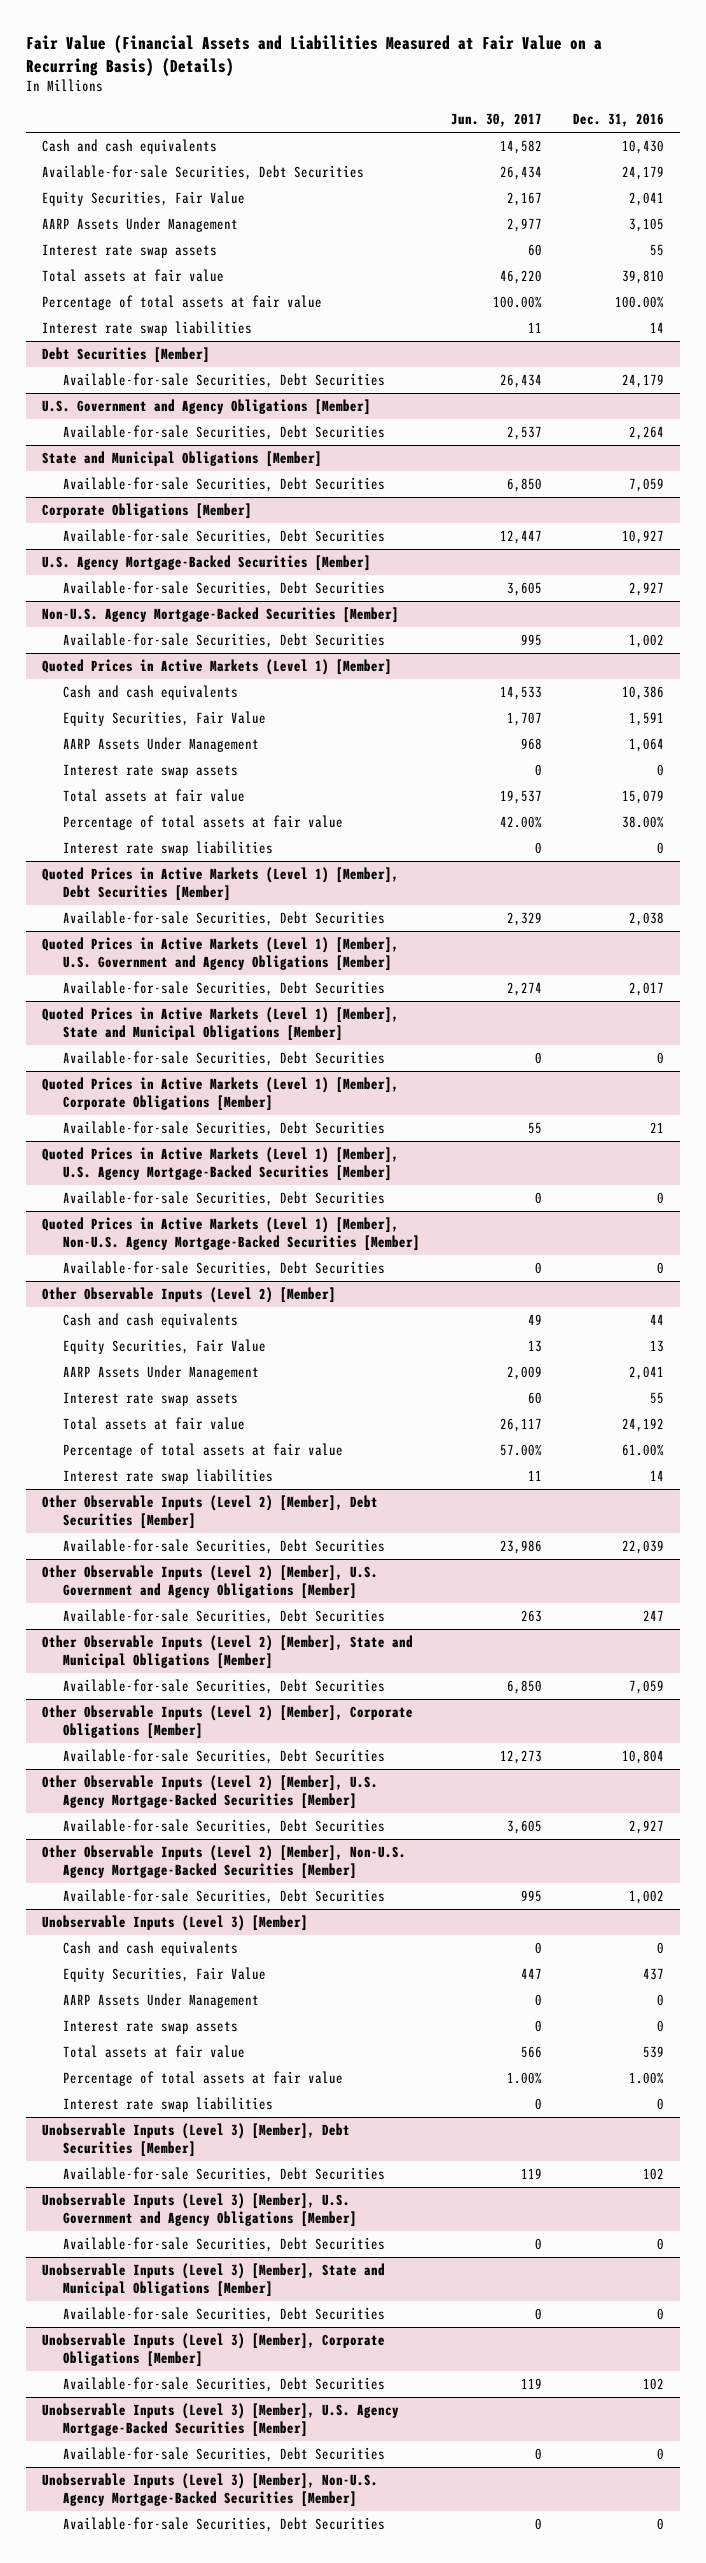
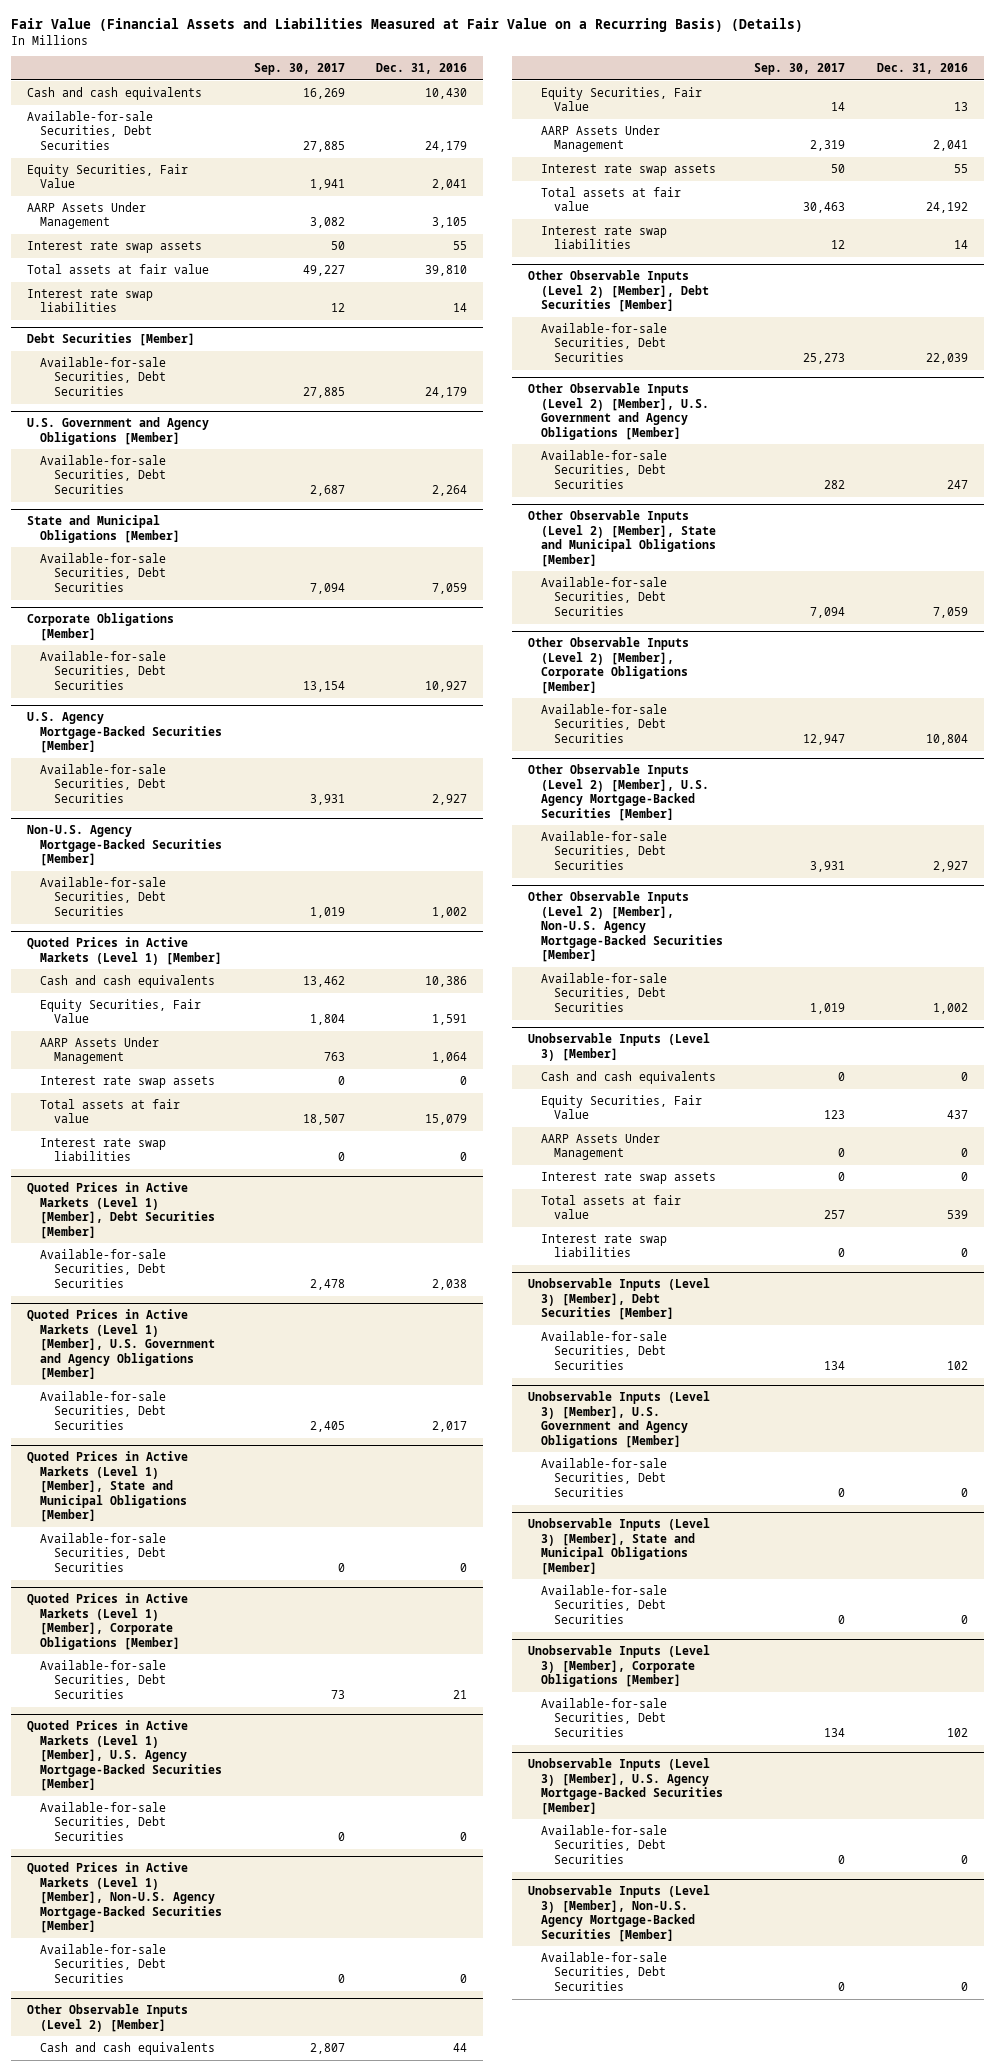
- | Jun. 30, 2017 | Dec. 31, 2016
+ | Sep. 30, 2017 | Dec. 31, 2016
- Percentage of total assets at fair value | 100.00% | 100.00%
@ Quoted Prices in Active Markets (Level 1) [Member]
- Percentage of total assets at fair value | 42.00% | 38.00%
@ Other Observable Inputs (Level 2) [Member]
- Percentage of total assets at fair value | 57.00% | 61.00%
@ Unobservable Inputs (Level 3) [Member]
- Percentage of total assets at fair value | 1.00% | 1.00%

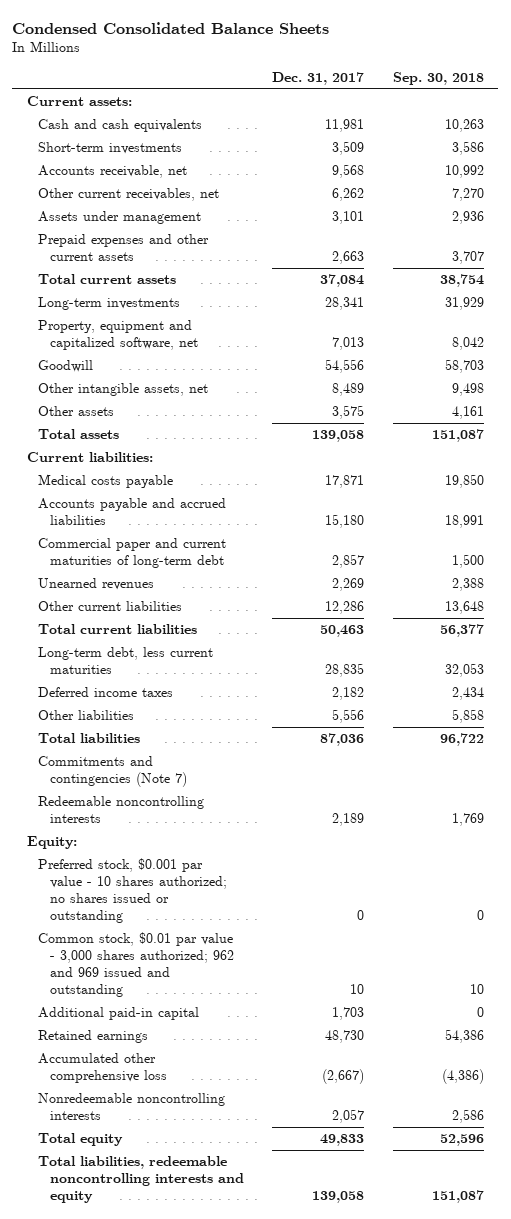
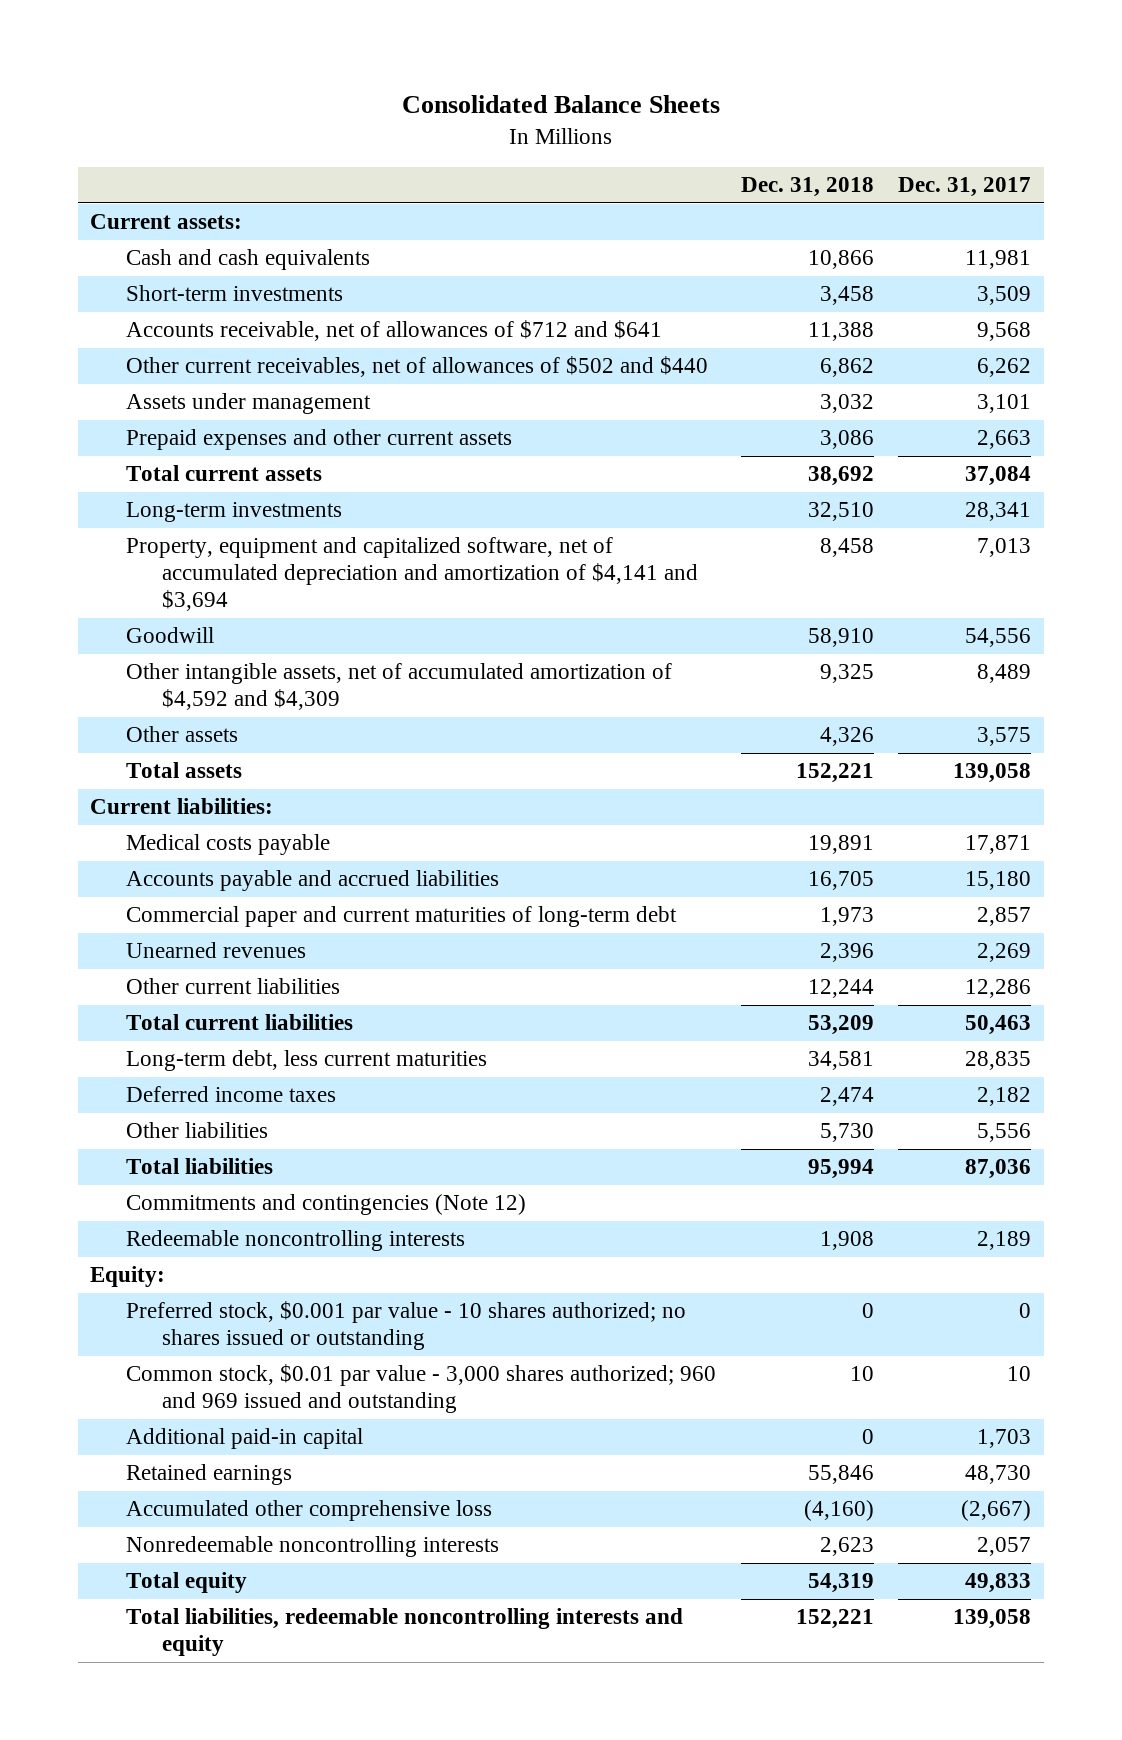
- Condensed Consolidated Balance Sheets
+ Consolidated Balance Sheets
- | Dec. 31, 2017 | Sep. 30, 2018
+ | Dec. 31, 2018 | Dec. 31, 2017
- Accounts receivable, net | 9,568 | 10,992
- Other current receivables, net | 6,262 | 7,270
+ Accounts receivable, net of allowances of $712 and $641 | 11,388 | 9,568
+ Other current receivables, net of allowances of $502 and $440 | 6,862 | 6,262
- Property, equipment and capitalized software, net | 7,013 | 8,042
+ Property, equipment and capitalized software, net of accumulated depreciation and amortization of $4,141 and $3,694 | 8,458 | 7,013
- Other intangible assets, net | 8,489 | 9,498
+ Other intangible assets, net of accumulated amortization of $4,592 and $4,309 | 9,325 | 8,489
- Commitments and contingencies (Note 7)
+ Commitments and contingencies (Note 12)
- Common stock, $0.01 par value - 3,000 shares authorized; 962 and 969 issued and outstanding | 10 | 10
+ Common stock, $0.01 par value - 3,000 shares authorized; 960 and 969 issued and outstanding | 10 | 10

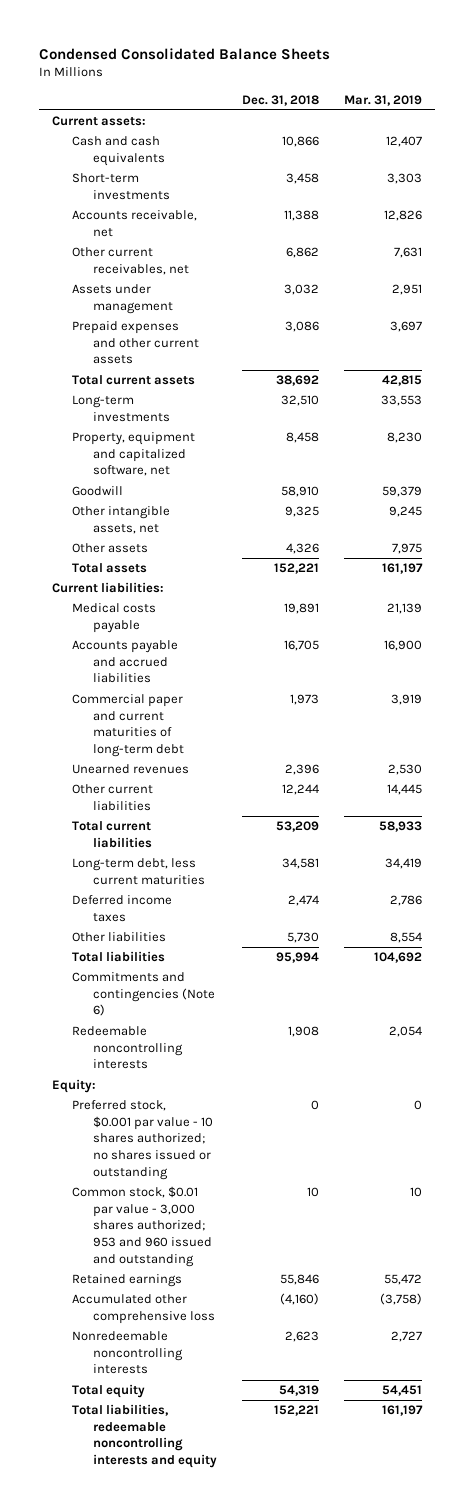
- Consolidated Balance Sheets
+ Condensed Consolidated Balance Sheets
- | Dec. 31, 2018 | Dec. 31, 2017
+ | Dec. 31, 2018 | Mar. 31, 2019
- Accounts receivable, net of allowances of $712 and $641 | 11,388 | 9,568
- Other current receivables, net of allowances of $502 and $440 | 6,862 | 6,262
+ Accounts receivable, net | 11,388 | 12,826
+ Other current receivables, net | 6,862 | 7,631
- Property, equipment and capitalized software, net of accumulated depreciation and amortization of $4,141 and $3,694 | 8,458 | 7,013
+ Property, equipment and capitalized software, net | 8,458 | 8,230
- Other intangible assets, net of accumulated amortization of $4,592 and $4,309 | 9,325 | 8,489
+ Other intangible assets, net | 9,325 | 9,245
- Commitments and contingencies (Note 12)
+ Commitments and contingencies (Note 6)
- Common stock, $0.01 par value - 3,000 shares authorized; 960 and 969 issued and outstanding | 10 | 10
- Additional paid-in capital | 0 | 1,703
+ Common stock, $0.01 par value - 3,000 shares authorized; 953 and 960 issued and outstanding | 10 | 10

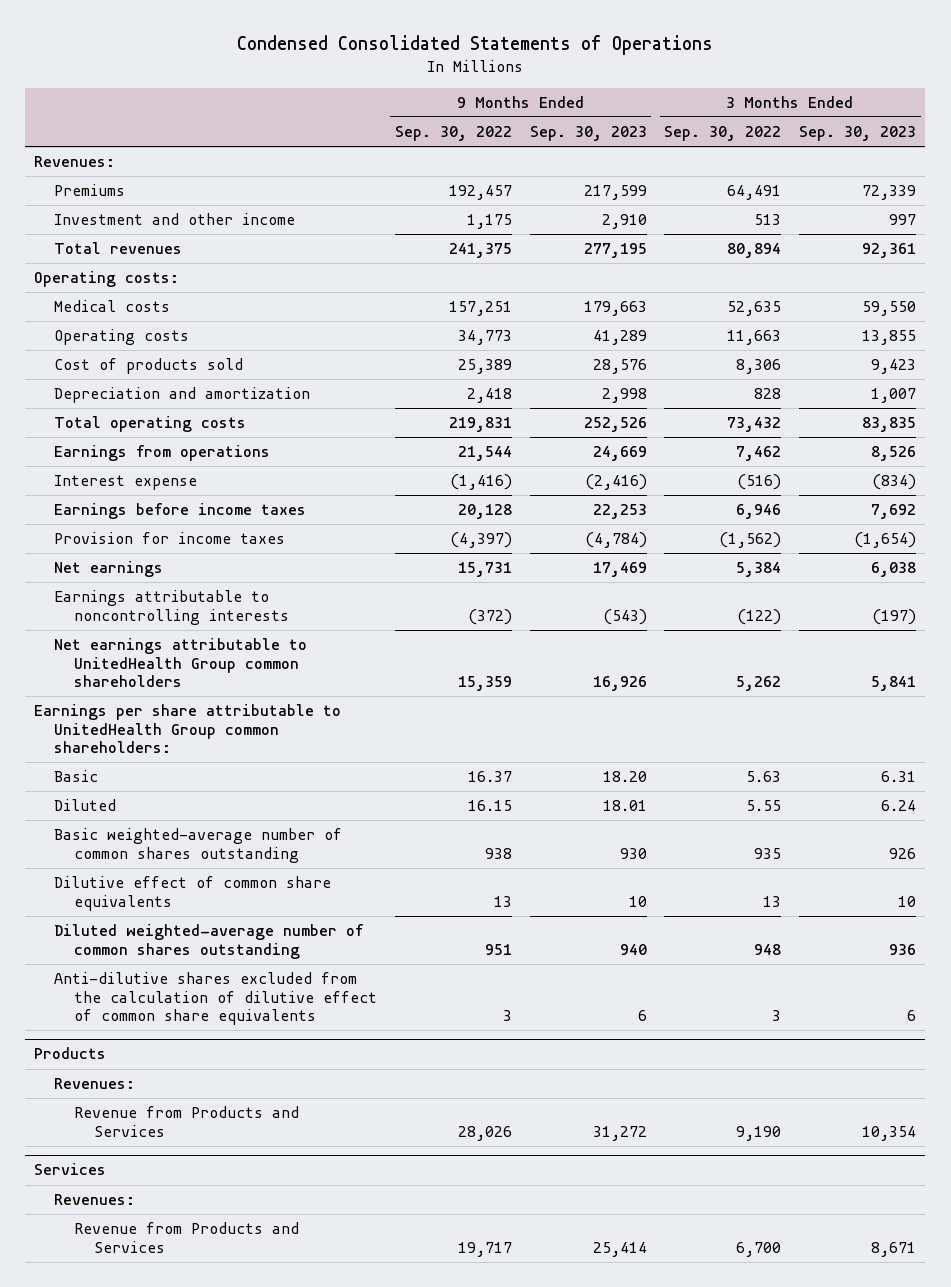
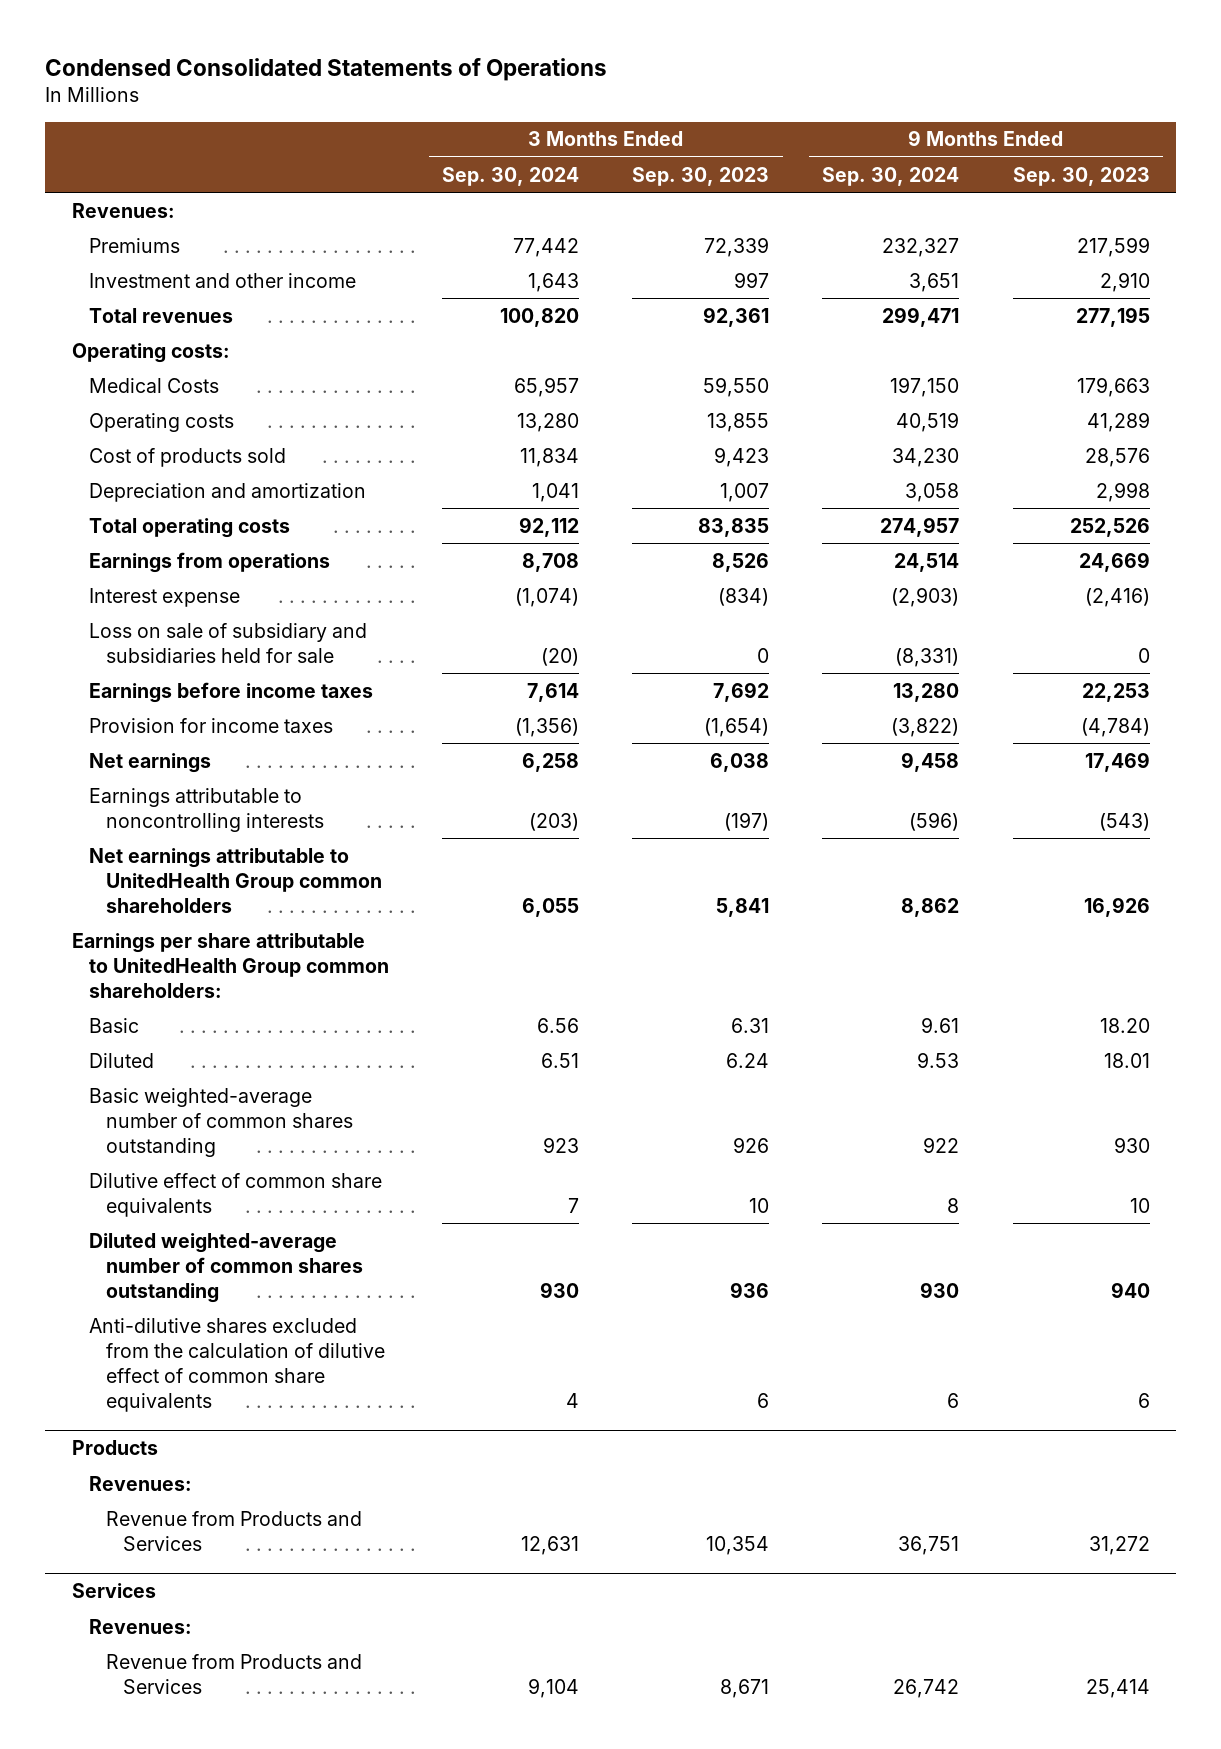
- | 9 Months Ended Sep. 30, 2022 | 9 Months Ended Sep. 30, 2023 | 3 Months Ended Sep. 30, 2022 | 3 Months Ended Sep. 30, 2023
+ | 3 Months Ended Sep. 30, 2024 | 3 Months Ended Sep. 30, 2023 | 9 Months Ended Sep. 30, 2024 | 9 Months Ended Sep. 30, 2023
- Medical costs | 157,251 | 179,663 | 52,635 | 59,550
+ Medical Costs | 65,957 | 59,550 | 197,150 | 179,663
+ Loss on sale of subsidiary and subsidiaries held for sale | (20) | 0 | (8,331) | 0

